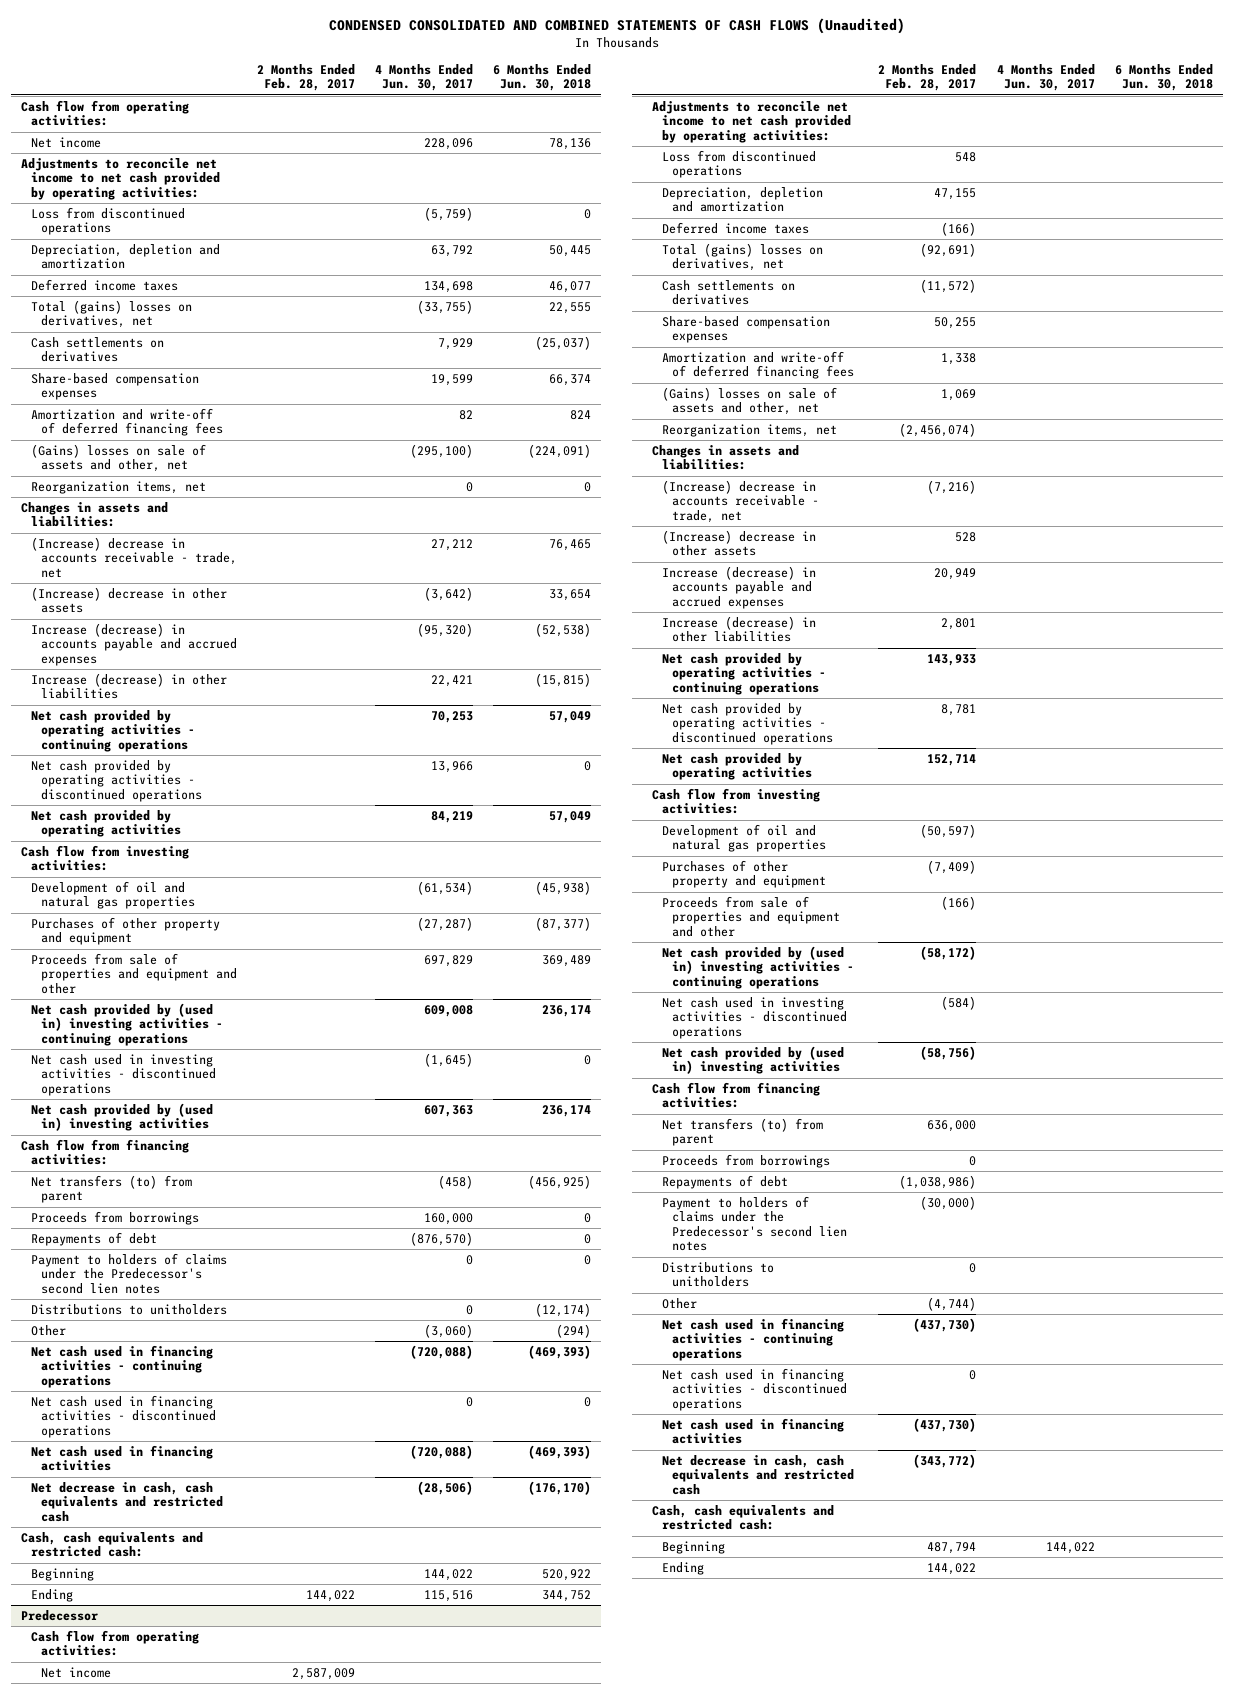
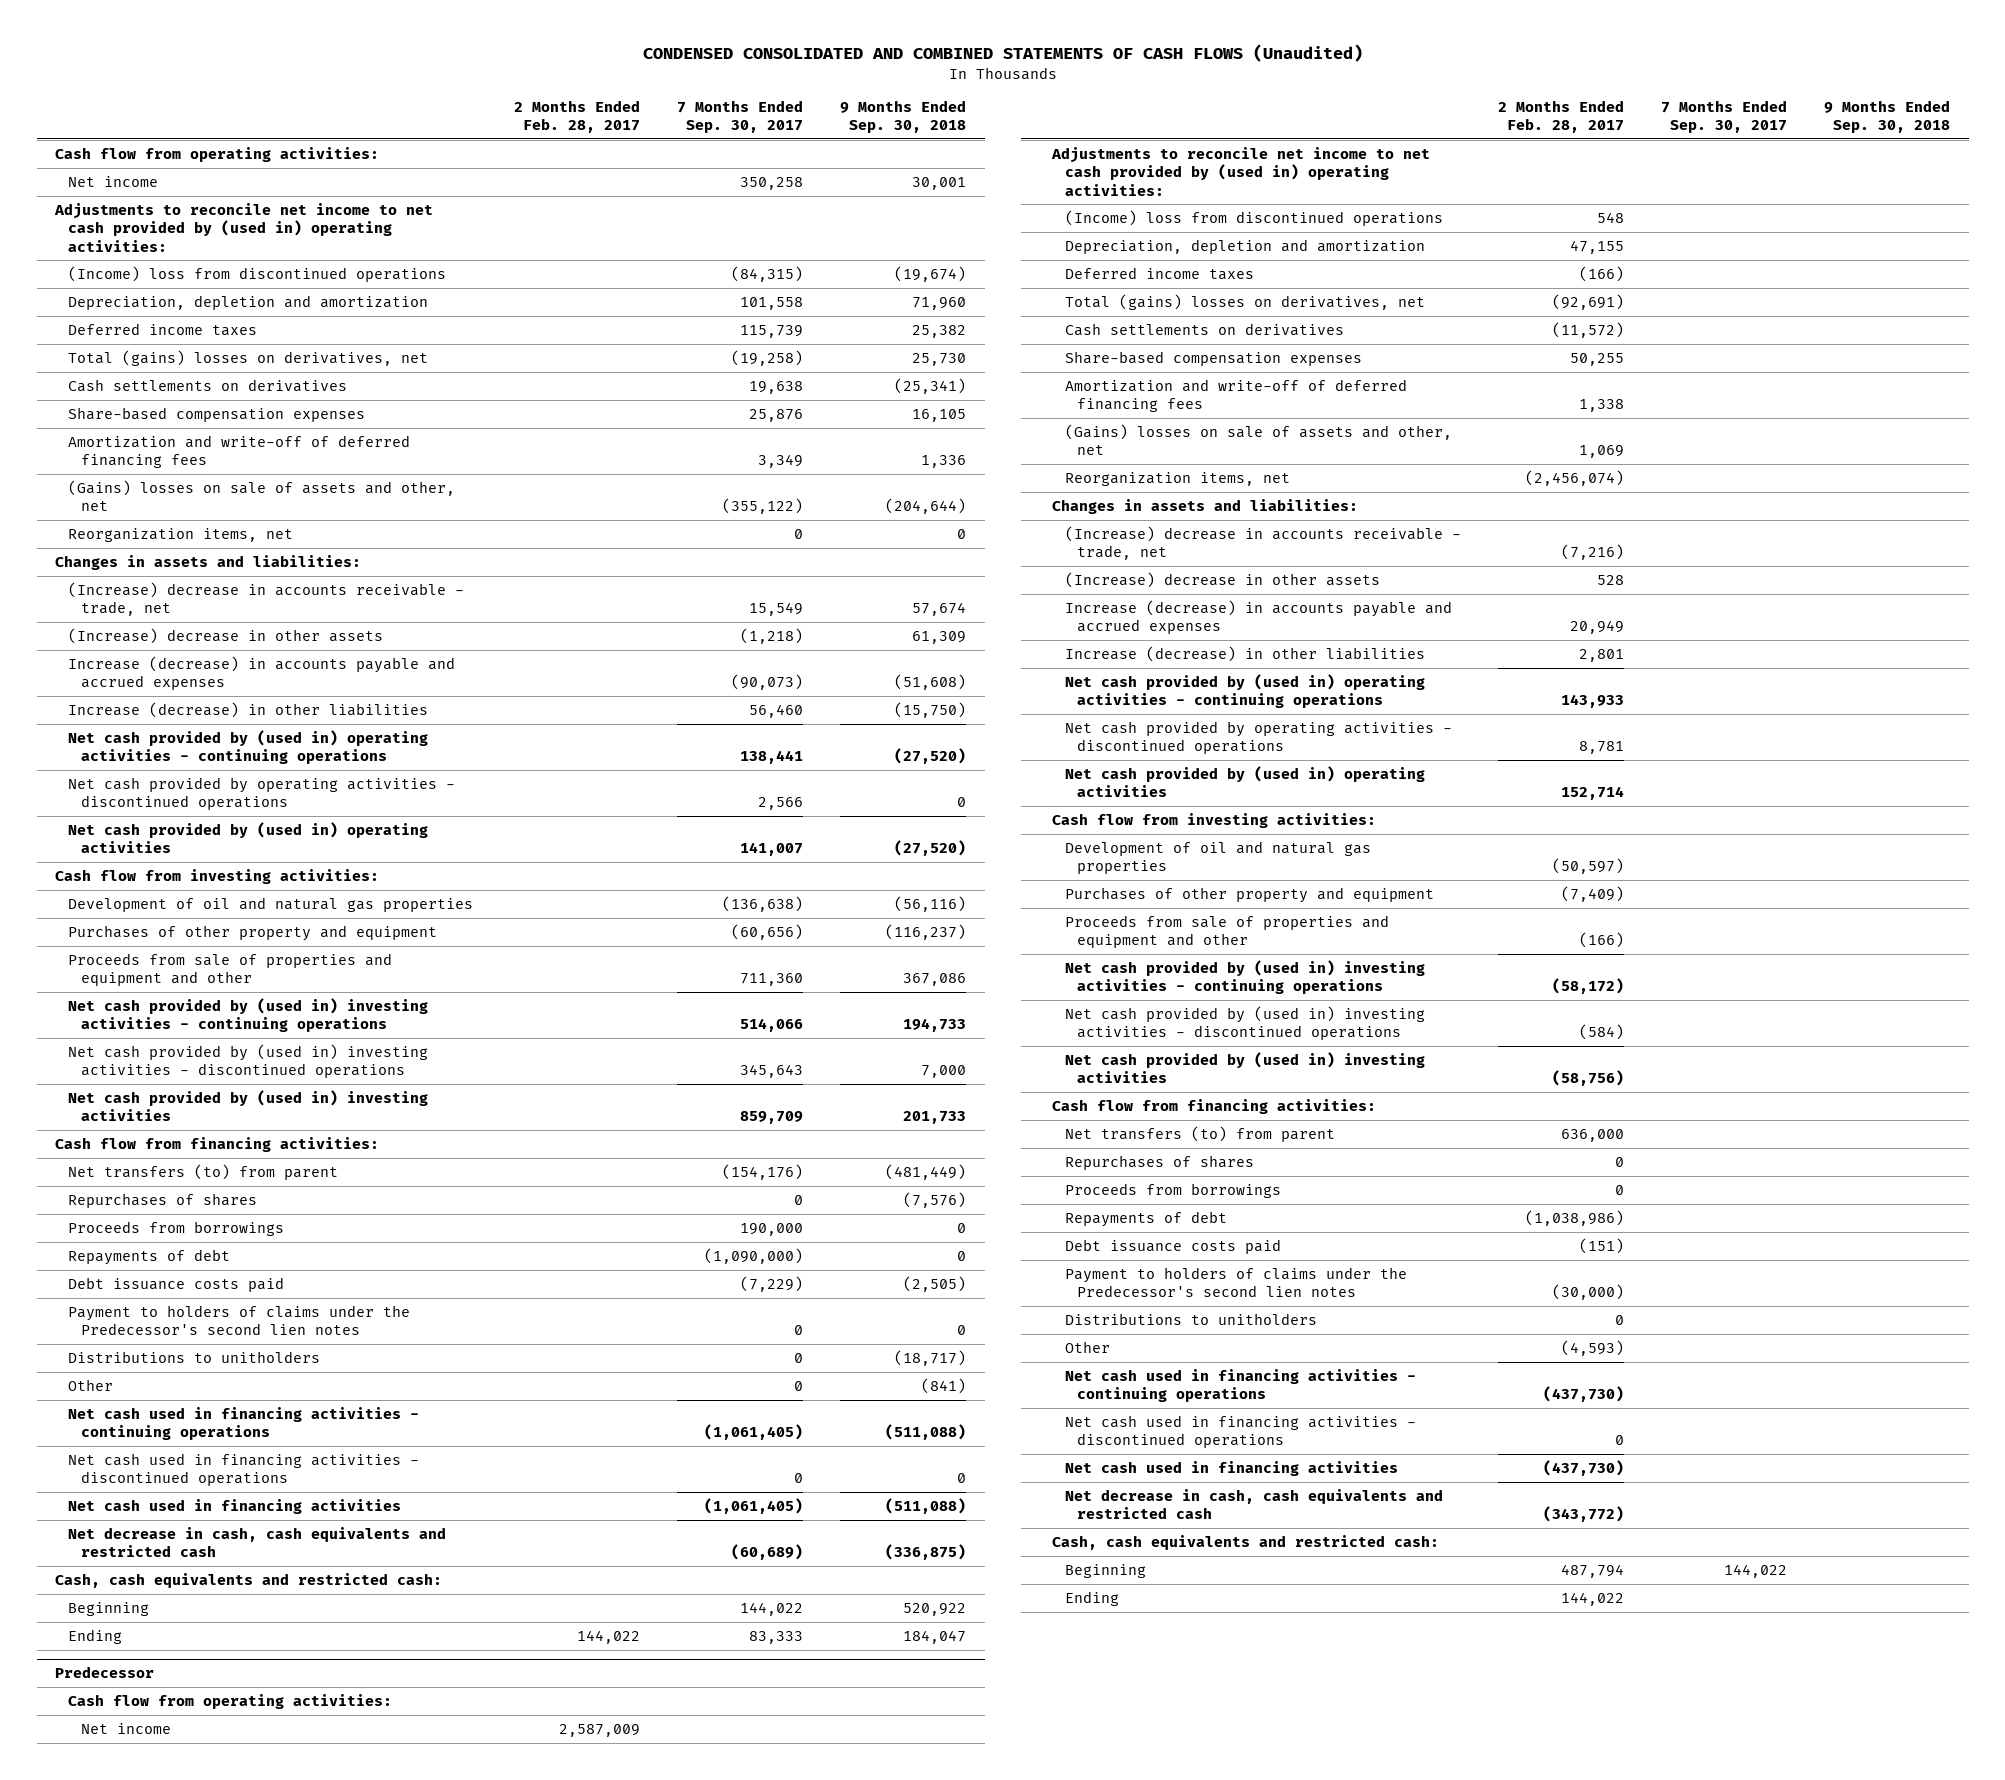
- | 2 Months Ended Feb. 28, 2017 | 4 Months Ended Jun. 30, 2017 | 6 Months Ended Jun. 30, 2018
+ | 2 Months Ended Feb. 28, 2017 | 7 Months Ended Sep. 30, 2017 | 9 Months Ended Sep. 30, 2018
- Adjustments to reconcile net income to net cash provided by operating activities:
- Loss from discontinued operations | | (5,759) | 0
+ Adjustments to reconcile net income to net cash provided by (used in) operating activities:
+ (Income) loss from discontinued operations | | (84,315) | (19,674)
- Net cash provided by operating activities - continuing operations | | 70,253 | 57,049
+ Net cash provided by (used in) operating activities - continuing operations | | 138,441 | (27,520)
- Net cash provided by operating activities | | 84,219 | 57,049
+ Net cash provided by (used in) operating activities | | 141,007 | (27,520)
- Net cash used in investing activities - discontinued operations | | (1,645) | 0
+ Net cash provided by (used in) investing activities - discontinued operations | | 345,643 | 7,000
+ Repurchases of shares | | 0 | (7,576)
+ Debt issuance costs paid | | (7,229) | (2,505)
@ Predecessor
- Adjustments to reconcile net income to net cash provided by operating activities:
- Loss from discontinued operations | 548 | |
+ Adjustments to reconcile net income to net cash provided by (used in) operating activities:
+ (Income) loss from discontinued operations | 548 | |
- Net cash provided by operating activities - continuing operations | 143,933 | |
+ Net cash provided by (used in) operating activities - continuing operations | 143,933 | |
- Net cash provided by operating activities | 152,714 | |
+ Net cash provided by (used in) operating activities | 152,714 | |
- Net cash used in investing activities - discontinued operations | (584) | |
+ Net cash provided by (used in) investing activities - discontinued operations | (584) | |
+ Repurchases of shares | 0 | |
+ Debt issuance costs paid | (151) | |
- Other | (4,744) | |
+ Other | (4,593) | |

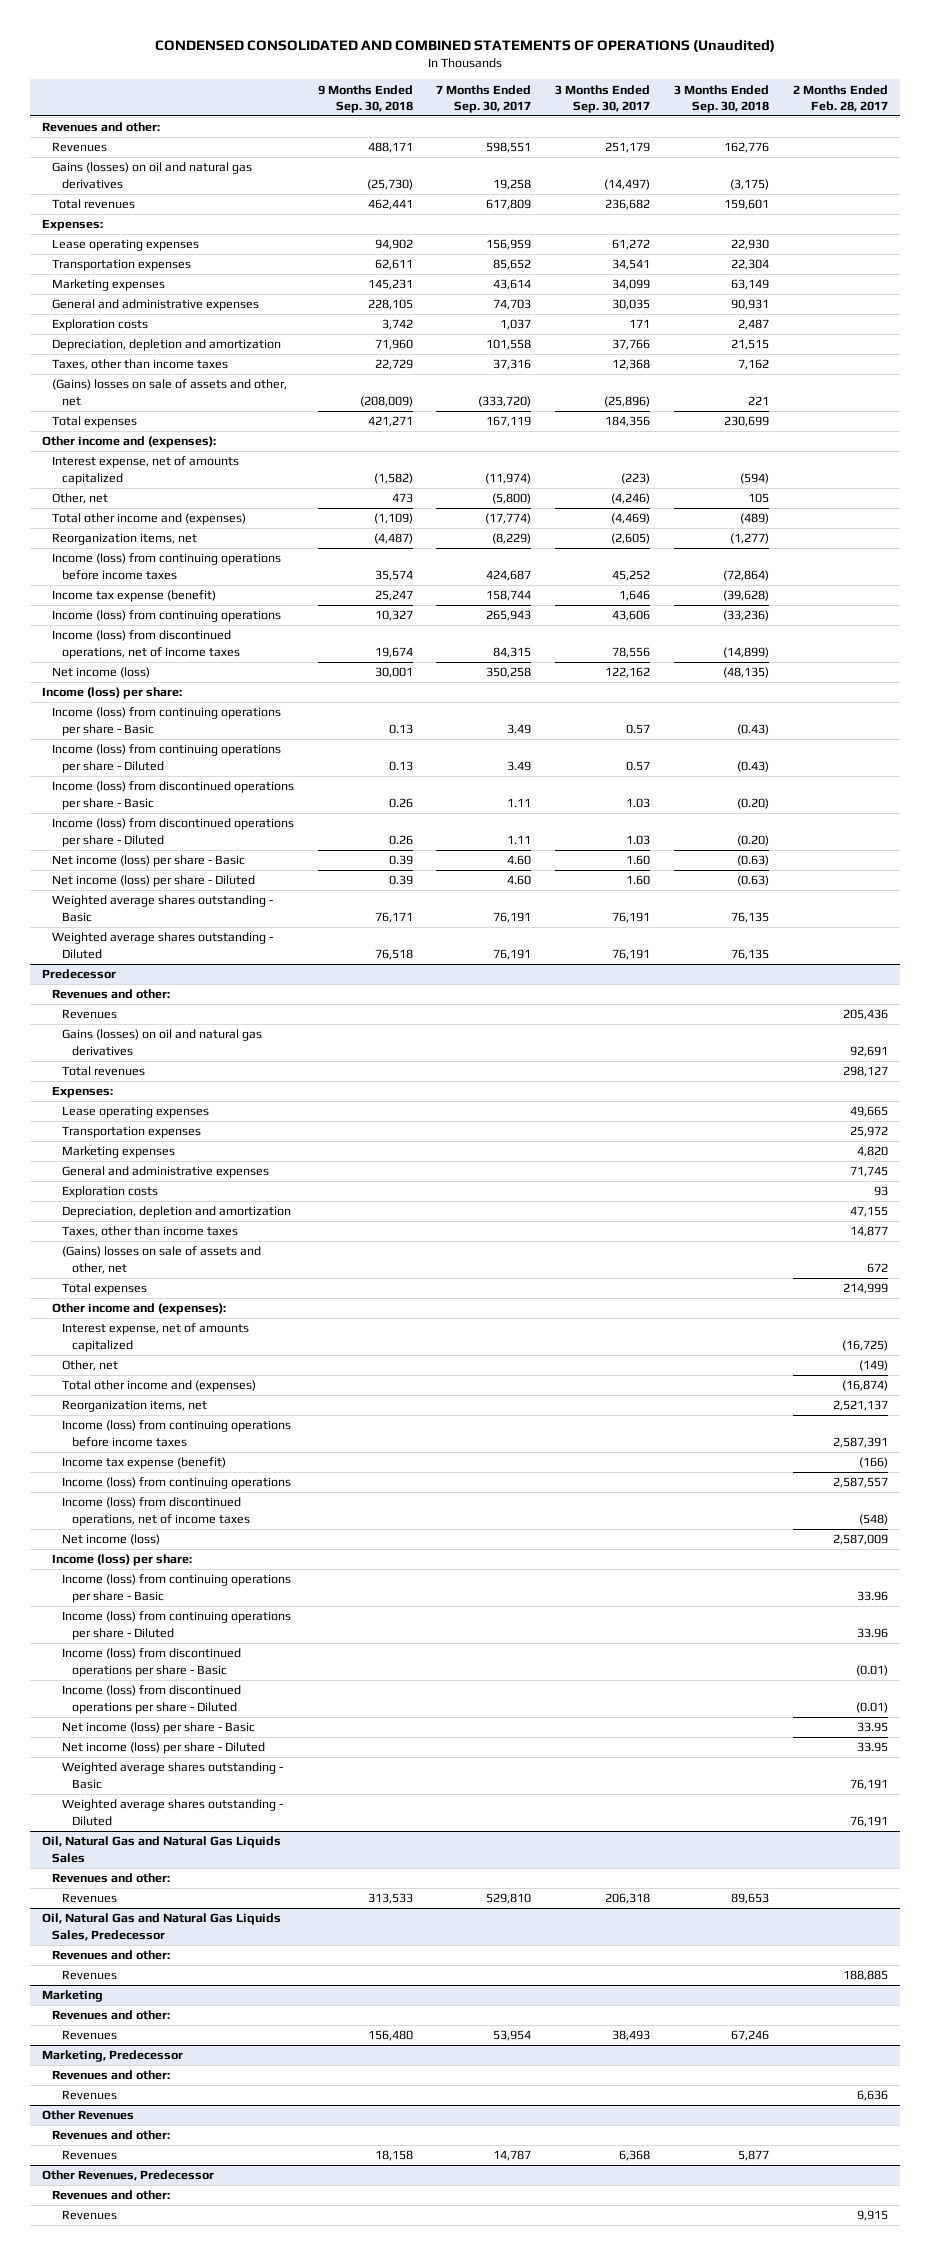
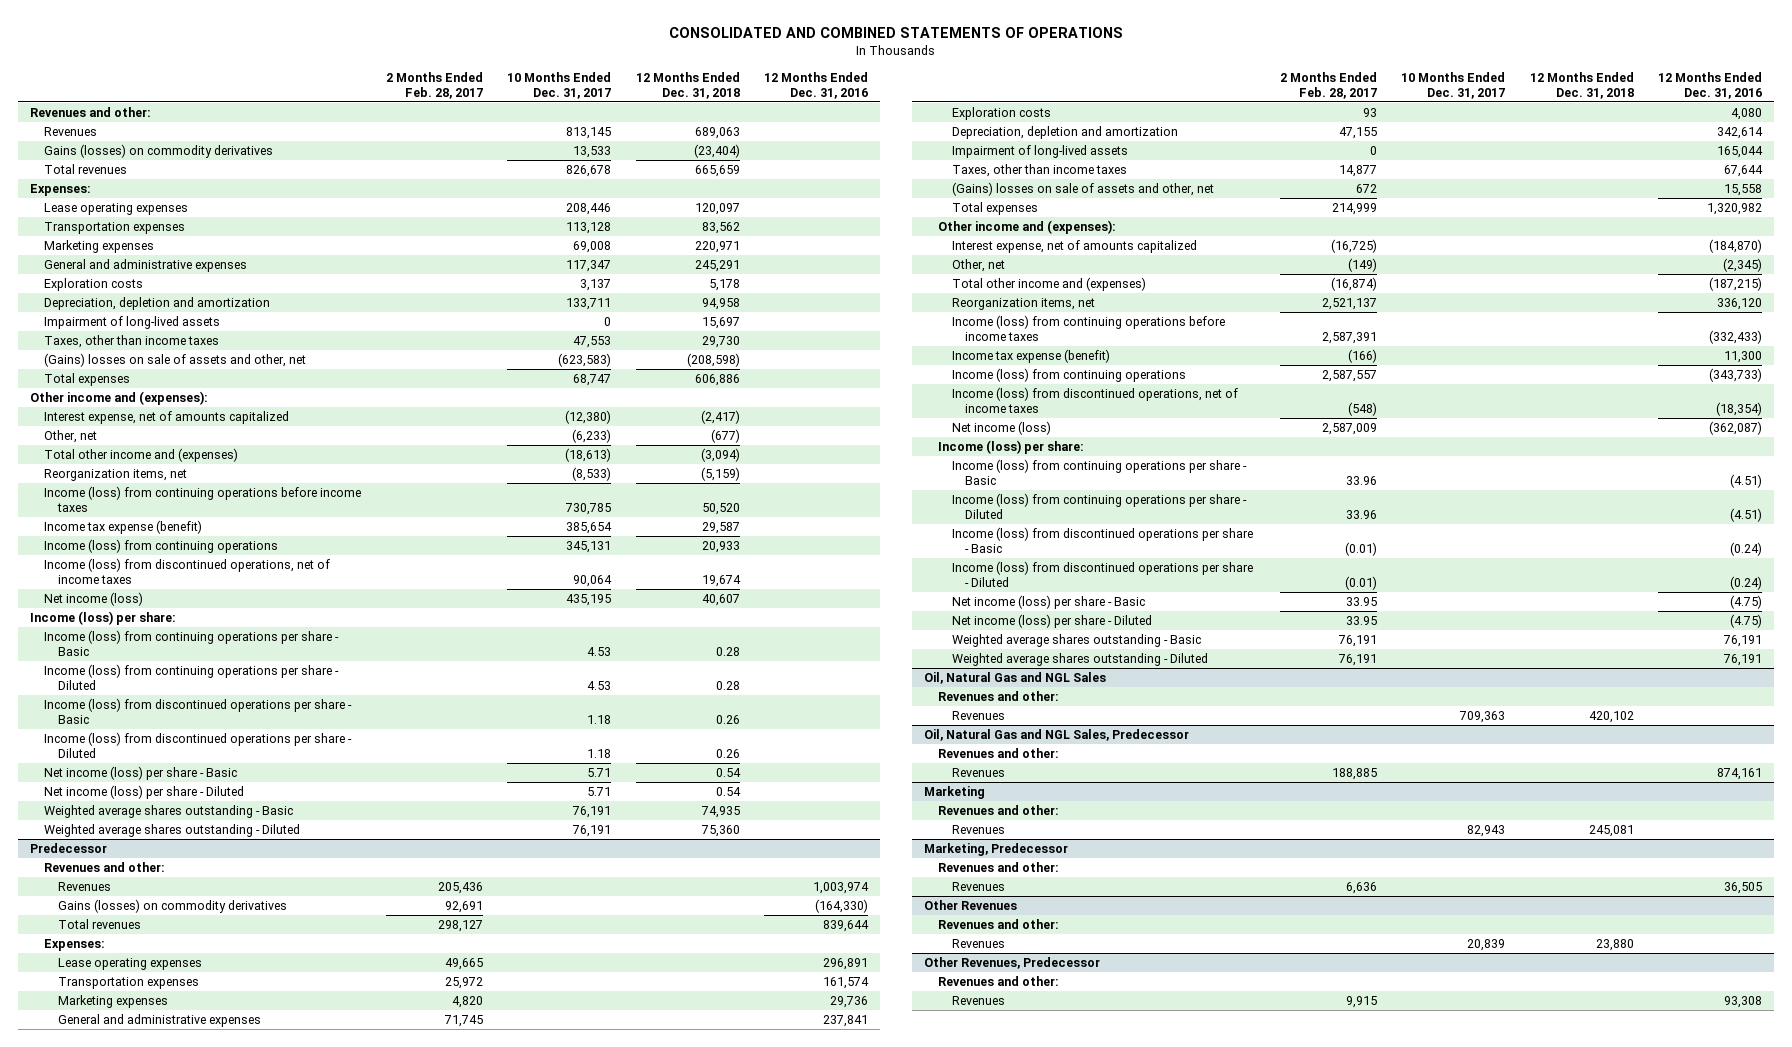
- CONDENSED CONSOLIDATED AND COMBINED STATEMENTS OF OPERATIONS (Unaudited)
+ CONSOLIDATED AND COMBINED STATEMENTS OF OPERATIONS
- | 9 Months Ended Sep. 30, 2018 | 7 Months Ended Sep. 30, 2017 | 3 Months Ended Sep. 30, 2017 | 3 Months Ended Sep. 30, 2018 | 2 Months Ended Feb. 28, 2017
+ | 2 Months Ended Feb. 28, 2017 | 10 Months Ended Dec. 31, 2017 | 12 Months Ended Dec. 31, 2018 | 12 Months Ended Dec. 31, 2016
- Gains (losses) on oil and natural gas derivatives | (25,730) | 19,258 | (14,497) | (3,175) |
+ Gains (losses) on commodity derivatives | | 13,533 | (23,404) |
+ Impairment of long-lived assets | | 0 | 15,697 |
@ Predecessor
- Gains (losses) on oil and natural gas derivatives | | | | | 92,691
+ Gains (losses) on commodity derivatives | 92,691 | | | (164,330)
+ Impairment of long-lived assets | 0 | | | 165,044
- Oil, Natural Gas and Natural Gas Liquids Sales
+ Oil, Natural Gas and NGL Sales
- Oil, Natural Gas and Natural Gas Liquids Sales, Predecessor
+ Oil, Natural Gas and NGL Sales, Predecessor

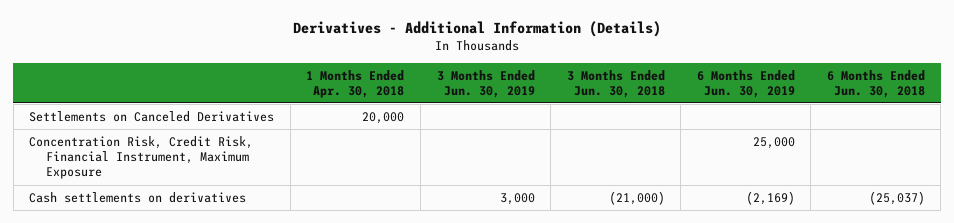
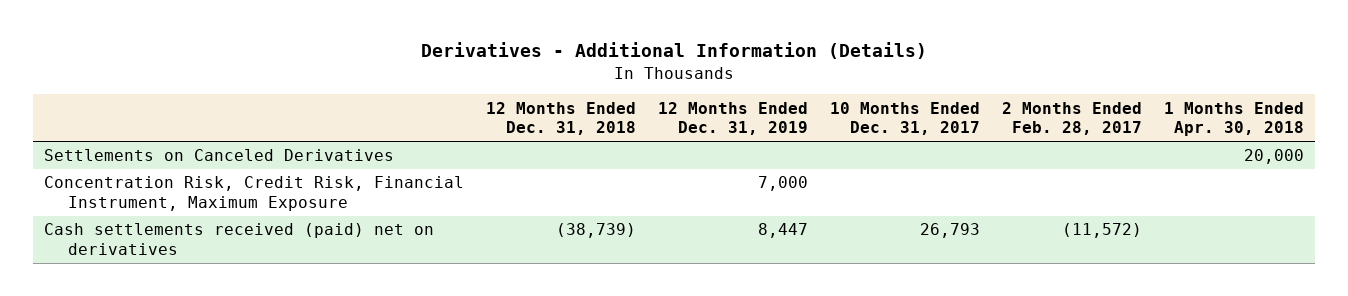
- | 1 Months Ended Apr. 30, 2018 | 3 Months Ended Jun. 30, 2019 | 3 Months Ended Jun. 30, 2018 | 6 Months Ended Jun. 30, 2019 | 6 Months Ended Jun. 30, 2018
+ | 12 Months Ended Dec. 31, 2018 | 12 Months Ended Dec. 31, 2019 | 10 Months Ended Dec. 31, 2017 | 2 Months Ended Feb. 28, 2017 | 1 Months Ended Apr. 30, 2018
- Cash settlements on derivatives | | 3,000 | (21,000) | (2,169) | (25,037)
+ Cash settlements received (paid) net on derivatives | (38,739) | 8,447 | 26,793 | (11,572) |

